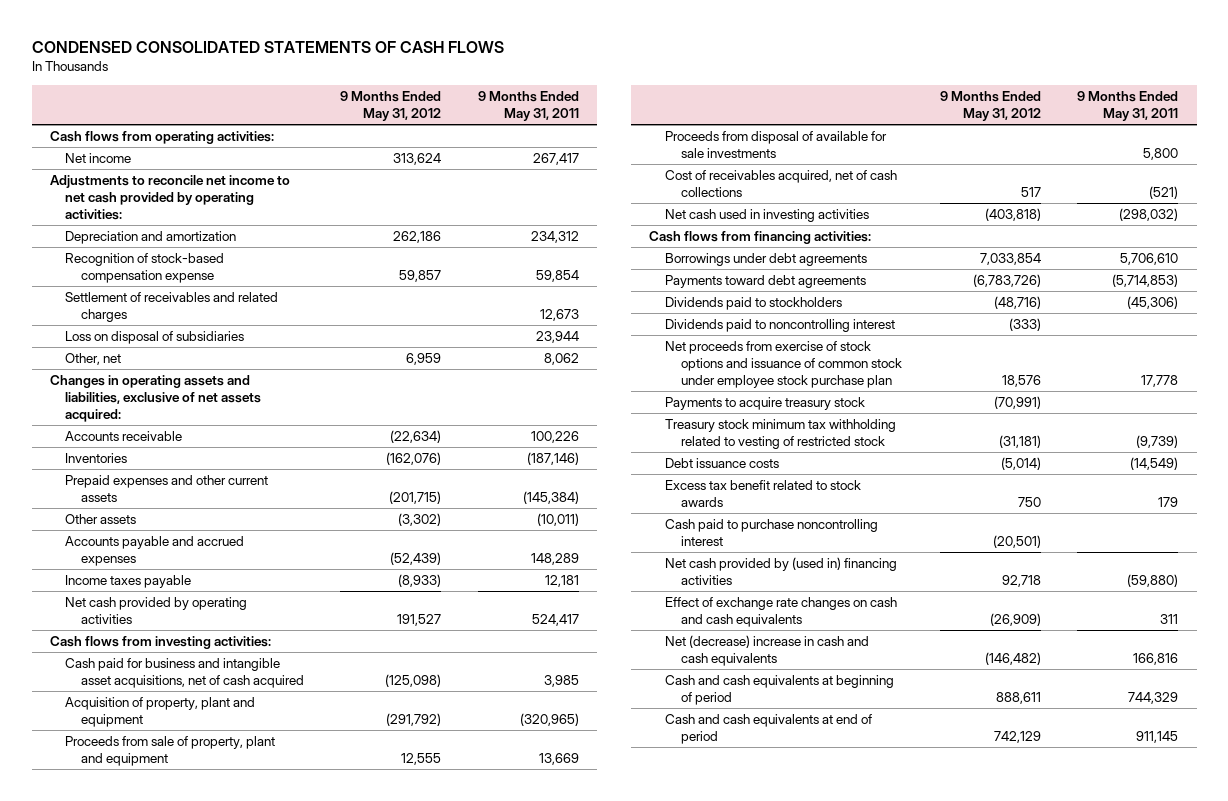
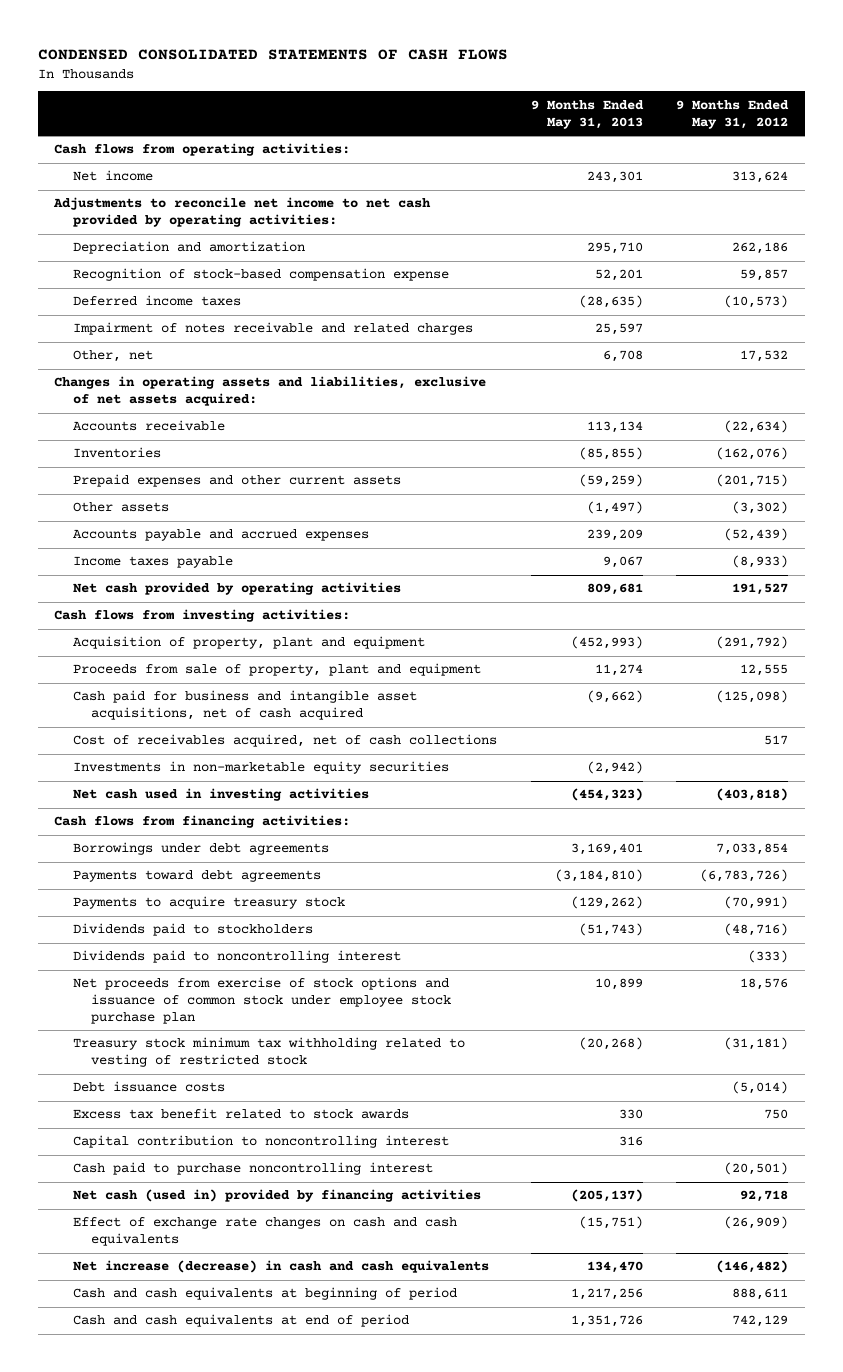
- | 9 Months Ended May 31, 2012 | 9 Months Ended May 31, 2011
+ | 9 Months Ended May 31, 2013 | 9 Months Ended May 31, 2012
- Settlement of receivables and related charges | | 12,673
- Loss on disposal of subsidiaries | | 23,944
- Other, net | 6,959 | 8,062
+ Deferred income taxes | (28,635) | (10,573)
+ Impairment of notes receivable and related charges | 25,597 |
+ Other, net | 6,708 | 17,532
- Proceeds from disposal of available for sale investments | | 5,800
moved down: Cash paid for business and intangible asset acquisitions, net of cash acquired | (9,662) | (125,098)
+ Investments in non-marketable equity securities | (2,942) |
moved up: Payments to acquire treasury stock | (129,262) | (70,991)
+ Capital contribution to noncontrolling interest | 316 |
- Net cash provided by (used in) financing activities | 92,718 | (59,880)
+ Net cash (used in) provided by financing activities | (205,137) | 92,718
- Net (decrease) increase in cash and cash equivalents | (146,482) | 166,816
+ Net increase (decrease) in cash and cash equivalents | 134,470 | (146,482)

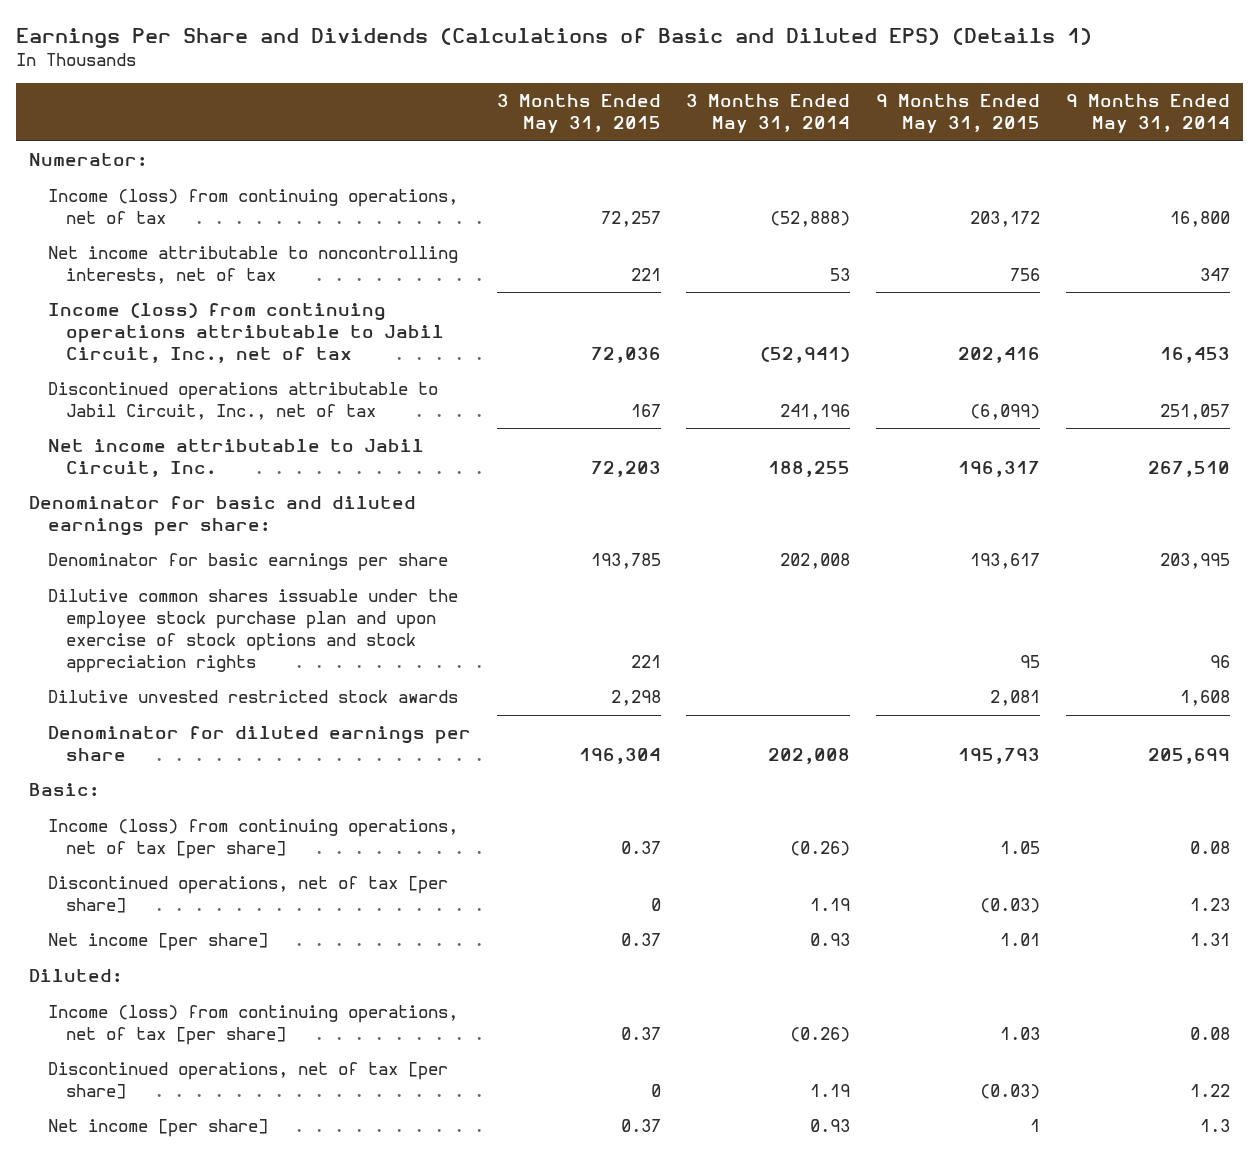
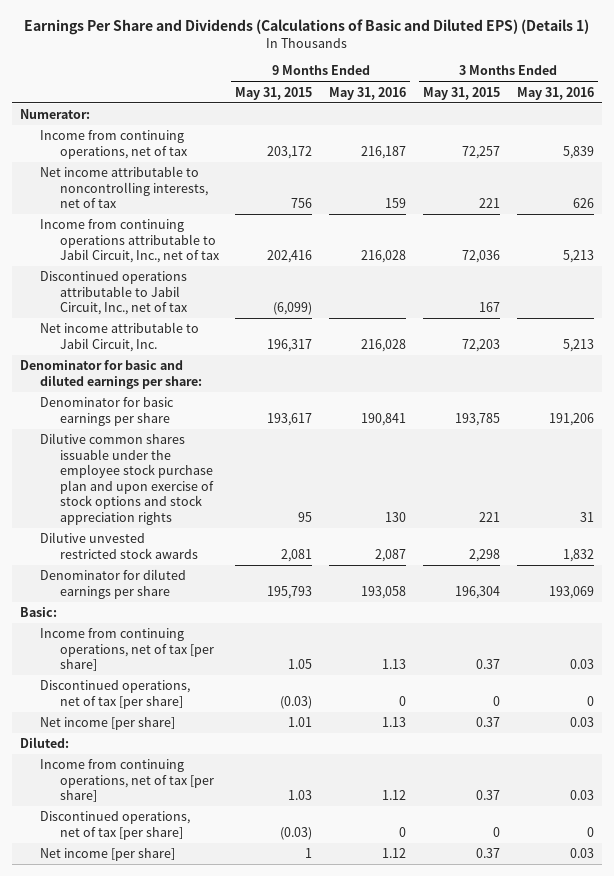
- | 3 Months Ended May 31, 2015 | 3 Months Ended May 31, 2014 | 9 Months Ended May 31, 2015 | 9 Months Ended May 31, 2014
+ | 9 Months Ended May 31, 2015 | 9 Months Ended May 31, 2016 | 3 Months Ended May 31, 2015 | 3 Months Ended May 31, 2016
- Income (loss) from continuing operations, net of tax | 72,257 | (52,888) | 203,172 | 16,800
+ Income from continuing operations, net of tax | 203,172 | 216,187 | 72,257 | 5,839
- Income (loss) from continuing operations attributable to Jabil Circuit, Inc., net of tax | 72,036 | (52,941) | 202,416 | 16,453
+ Income from continuing operations attributable to Jabil Circuit, Inc., net of tax | 202,416 | 216,028 | 72,036 | 5,213
- Income (loss) from continuing operations, net of tax [per share] | 0.37 | (0.26) | 1.05 | 0.08
+ Income from continuing operations, net of tax [per share] | 1.05 | 1.13 | 0.37 | 0.03
- Income (loss) from continuing operations, net of tax [per share] | 0.37 | (0.26) | 1.03 | 0.08
+ Income from continuing operations, net of tax [per share] | 1.03 | 1.12 | 0.37 | 0.03

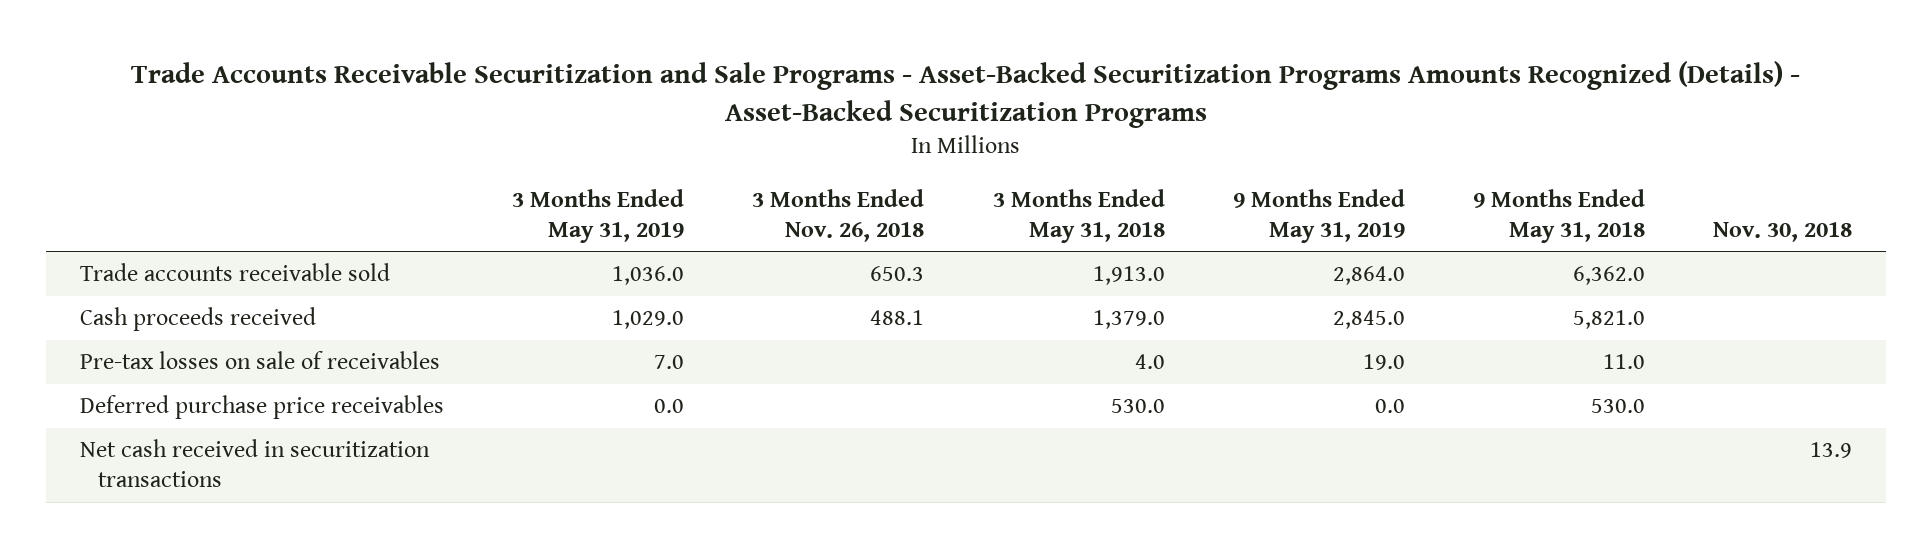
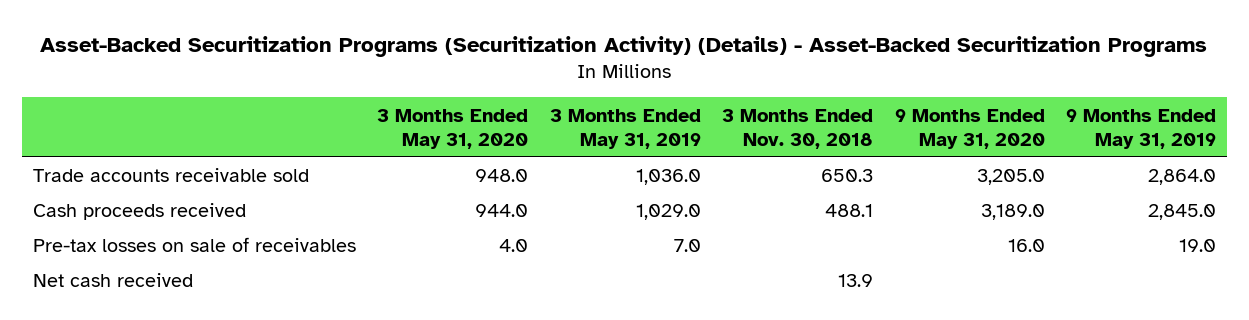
- Trade Accounts Receivable Securitization and Sale Programs - Asset-Backed Securitization Programs Amounts Recognized (Details) - Asset-Backed Securitization Programs
+ Asset-Backed Securitization Programs (Securitization Activity) (Details) - Asset-Backed Securitization Programs
- | 3 Months Ended May 31, 2019 | 3 Months Ended Nov. 26, 2018 | 3 Months Ended May 31, 2018 | 9 Months Ended May 31, 2019 | 9 Months Ended May 31, 2018 | Nov. 30, 2018
+ | 3 Months Ended May 31, 2020 | 3 Months Ended May 31, 2019 | 3 Months Ended Nov. 30, 2018 | 9 Months Ended May 31, 2020 | 9 Months Ended May 31, 2019
- Deferred purchase price receivables | 0.0 | | 530.0 | 0.0 | 530.0 |
- Net cash received in securitization transactions | | | | | | 13.9
+ Net cash received | | | 13.9 | |

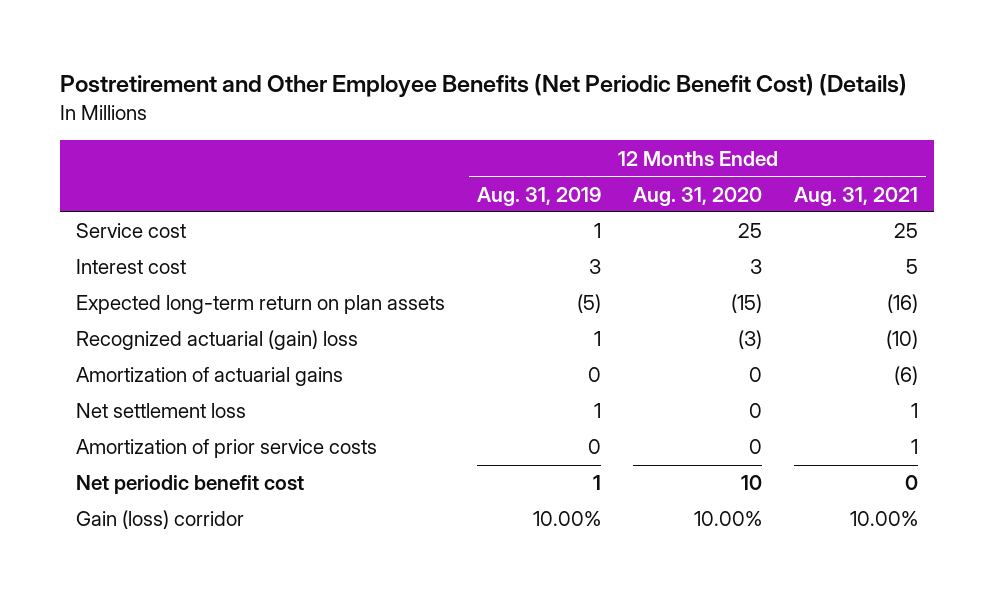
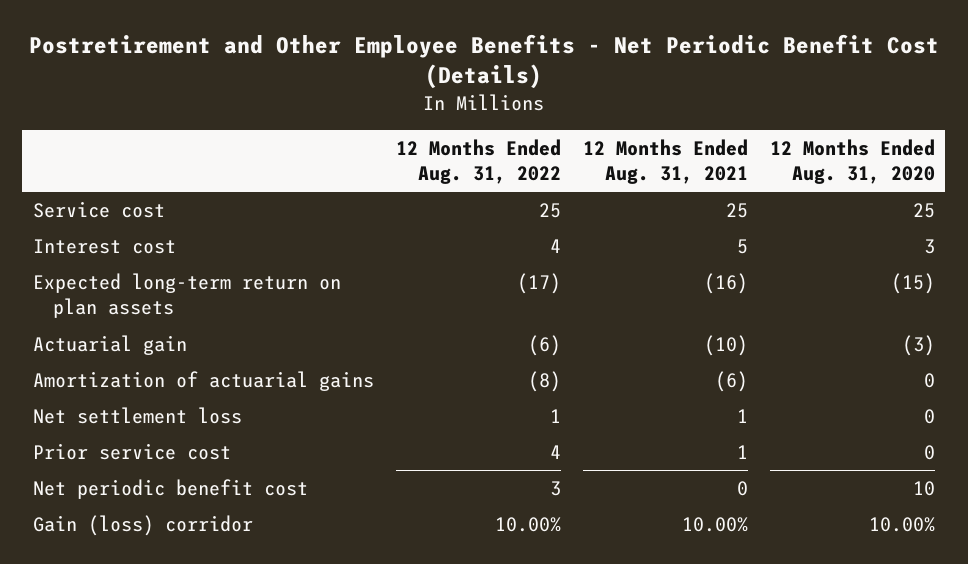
- Postretirement and Other Employee Benefits (Net Periodic Benefit Cost) (Details)
+ Postretirement and Other Employee Benefits - Net Periodic Benefit Cost (Details)
- | 12 Months Ended Aug. 31, 2019 | 12 Months Ended Aug. 31, 2020 | 12 Months Ended Aug. 31, 2021
+ | 12 Months Ended Aug. 31, 2022 | 12 Months Ended Aug. 31, 2021 | 12 Months Ended Aug. 31, 2020
- Recognized actuarial (gain) loss | 1 | (3) | (10)
+ Actuarial gain | (6) | (10) | (3)
- Amortization of prior service costs | 0 | 0 | 1
+ Prior service cost | 4 | 1 | 0

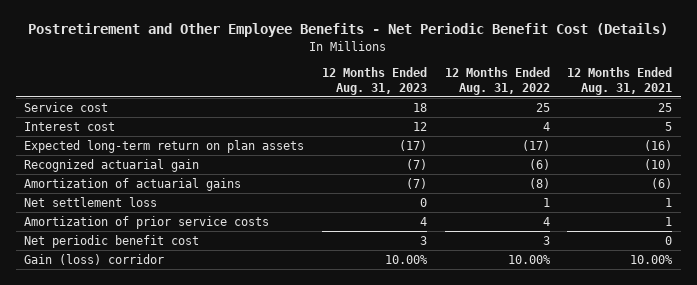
- | 12 Months Ended Aug. 31, 2022 | 12 Months Ended Aug. 31, 2021 | 12 Months Ended Aug. 31, 2020
+ | 12 Months Ended Aug. 31, 2023 | 12 Months Ended Aug. 31, 2022 | 12 Months Ended Aug. 31, 2021
- Actuarial gain | (6) | (10) | (3)
+ Recognized actuarial gain | (7) | (6) | (10)
- Prior service cost | 4 | 1 | 0
+ Amortization of prior service costs | 4 | 4 | 1

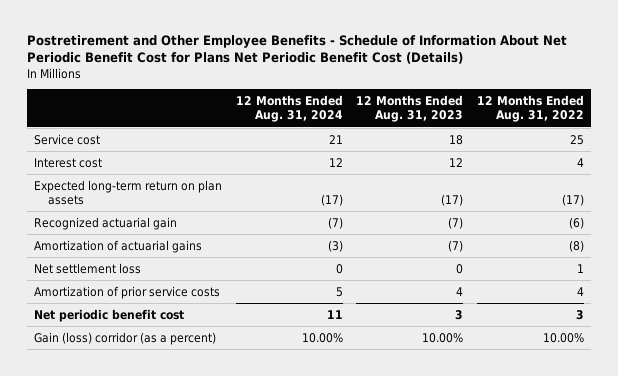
- Postretirement and Other Employee Benefits - Net Periodic Benefit Cost (Details)
+ Postretirement and Other Employee Benefits - Schedule of Information About Net Periodic Benefit Cost for Plans Net Periodic Benefit Cost (Details)
- | 12 Months Ended Aug. 31, 2023 | 12 Months Ended Aug. 31, 2022 | 12 Months Ended Aug. 31, 2021
+ | 12 Months Ended Aug. 31, 2024 | 12 Months Ended Aug. 31, 2023 | 12 Months Ended Aug. 31, 2022
- Gain (loss) corridor | 10.00% | 10.00% | 10.00%
+ Gain (loss) corridor (as a percent) | 10.00% | 10.00% | 10.00%

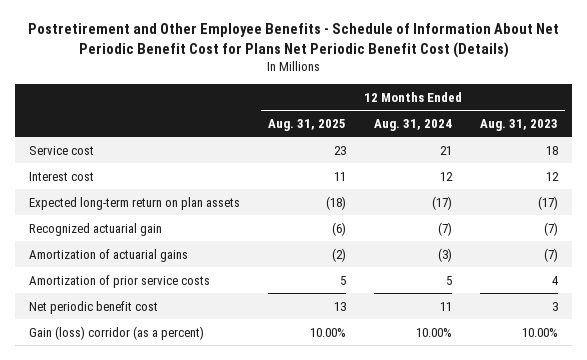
- | 12 Months Ended Aug. 31, 2024 | 12 Months Ended Aug. 31, 2023 | 12 Months Ended Aug. 31, 2022
+ | 12 Months Ended Aug. 31, 2025 | 12 Months Ended Aug. 31, 2024 | 12 Months Ended Aug. 31, 2023
- Net settlement loss | 0 | 0 | 1

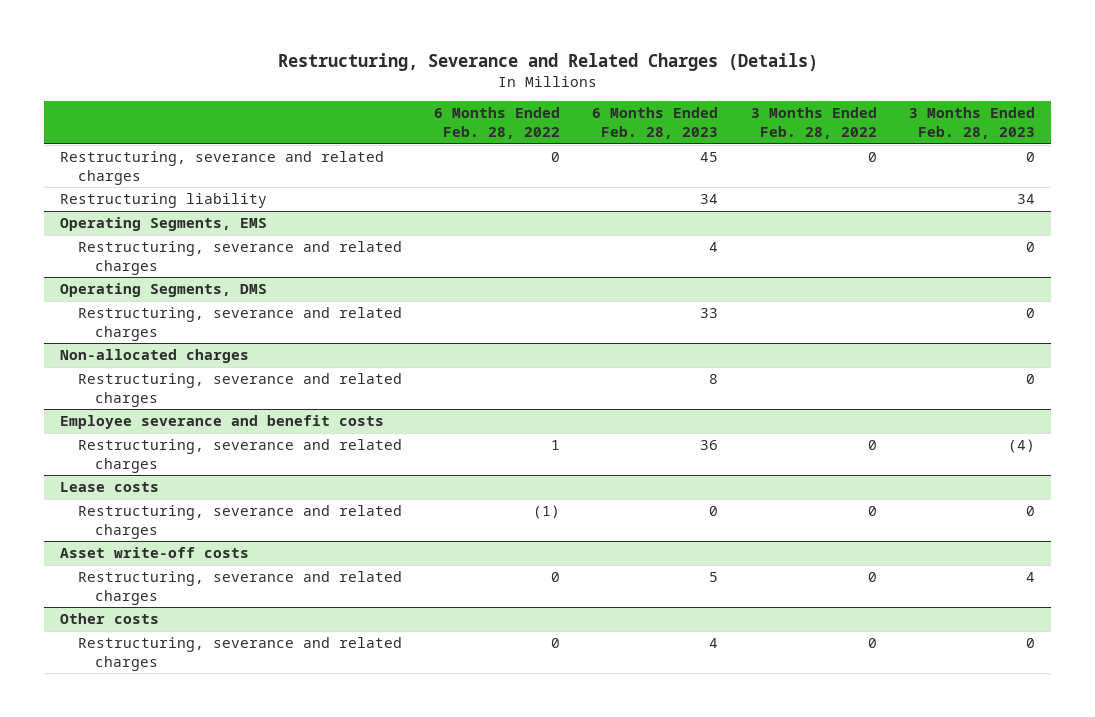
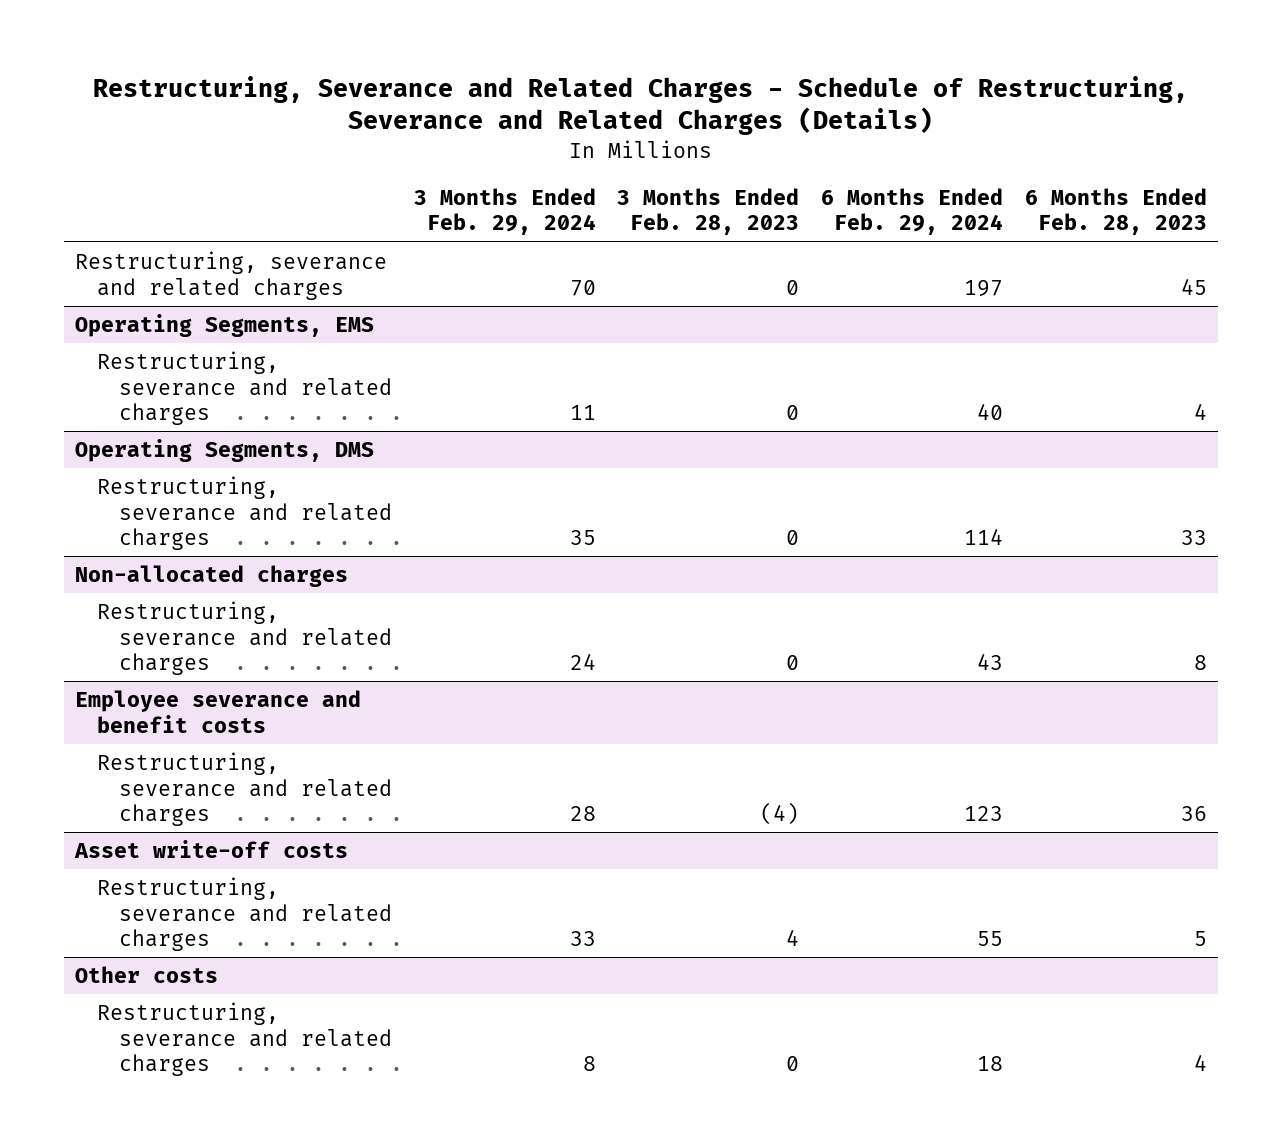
- Restructuring, Severance and Related Charges (Details)
+ Restructuring, Severance and Related Charges - Schedule of Restructuring, Severance and Related Charges (Details)
- | 6 Months Ended Feb. 28, 2022 | 6 Months Ended Feb. 28, 2023 | 3 Months Ended Feb. 28, 2022 | 3 Months Ended Feb. 28, 2023
+ | 3 Months Ended Feb. 29, 2024 | 3 Months Ended Feb. 28, 2023 | 6 Months Ended Feb. 29, 2024 | 6 Months Ended Feb. 28, 2023
- Restructuring liability | | 34 | | 34
- Lease costs
- Restructuring, severance and related charges | (1) | 0 | 0 | 0

